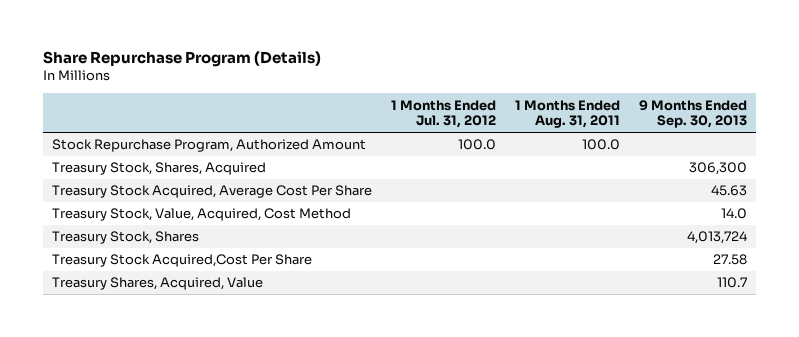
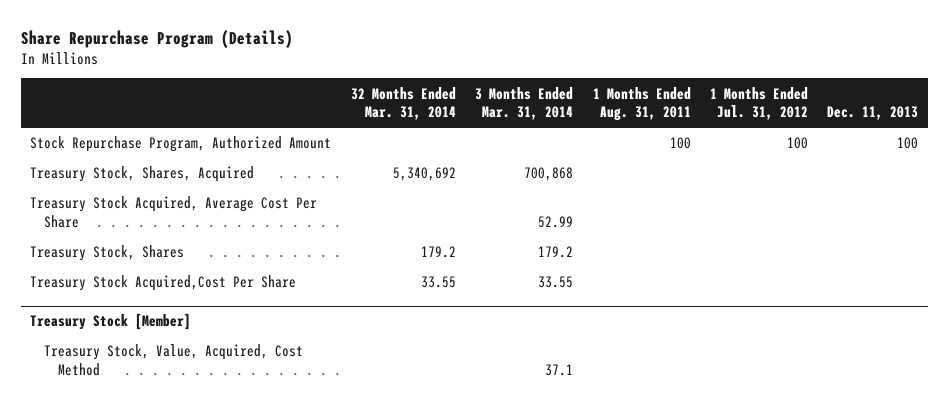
- | 1 Months Ended Jul. 31, 2012 | 1 Months Ended Aug. 31, 2011 | 9 Months Ended Sep. 30, 2013
+ | 32 Months Ended Mar. 31, 2014 | 3 Months Ended Mar. 31, 2014 | 1 Months Ended Aug. 31, 2011 | 1 Months Ended Jul. 31, 2012 | Dec. 11, 2013
- Stock Repurchase Program, Authorized Amount | 100.0 | 100.0 |
+ Stock Repurchase Program, Authorized Amount | | | 100 | 100 | 100
- Treasury Stock, Value, Acquired, Cost Method | | | 14.0
- Treasury Shares, Acquired, Value | | | 110.7
+ Treasury Stock [Member]
+ Treasury Stock, Value, Acquired, Cost Method | | 37.1 | | |

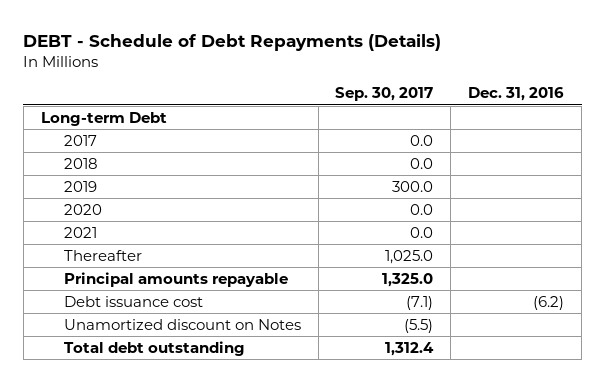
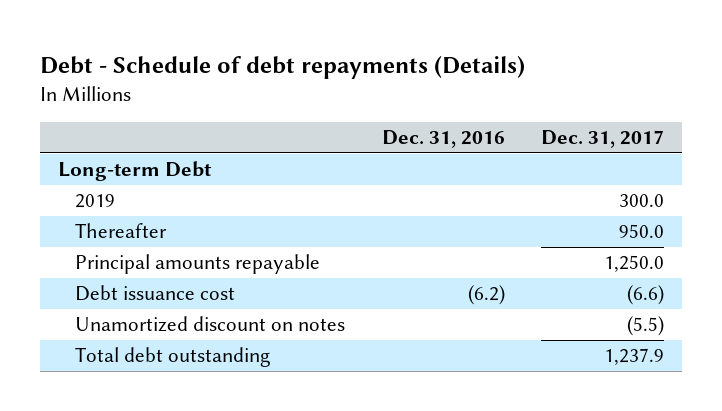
- DEBT - Schedule of Debt Repayments (Details)
+ Debt - Schedule of debt repayments (Details)
- | Sep. 30, 2017 | Dec. 31, 2016
+ | Dec. 31, 2016 | Dec. 31, 2017
- 2017 | 0.0 |
- 2018 | 0.0 |
- 2020 | 0.0 |
- 2021 | 0.0 |
- Unamortized discount on Notes | (5.5) |
+ Unamortized discount on notes | | (5.5)

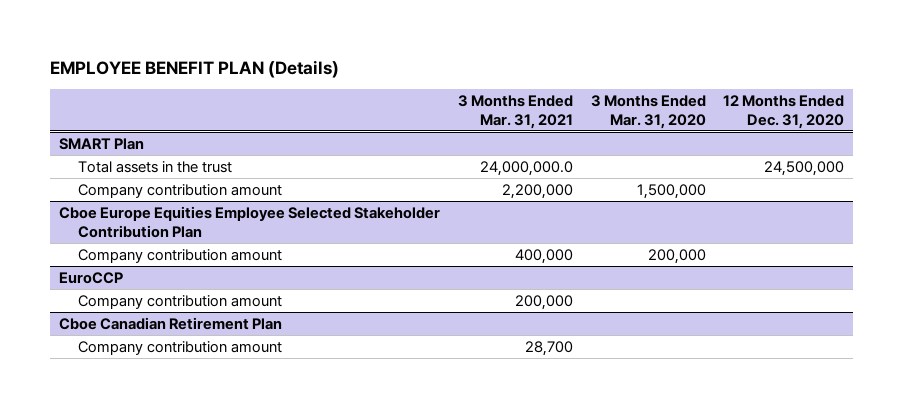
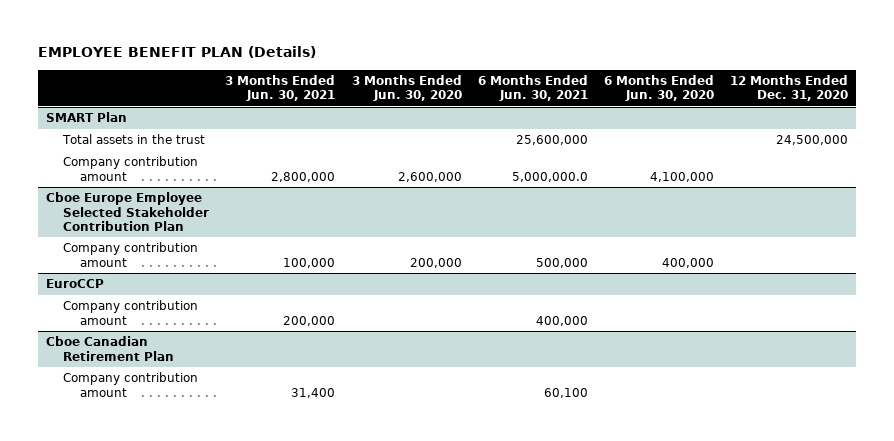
- | 3 Months Ended Mar. 31, 2021 | 3 Months Ended Mar. 31, 2020 | 12 Months Ended Dec. 31, 2020
+ | 3 Months Ended Jun. 30, 2021 | 3 Months Ended Jun. 30, 2020 | 6 Months Ended Jun. 30, 2021 | 6 Months Ended Jun. 30, 2020 | 12 Months Ended Dec. 31, 2020
- Cboe Europe Equities Employee Selected Stakeholder Contribution Plan
+ Cboe Europe Employee Selected Stakeholder Contribution Plan

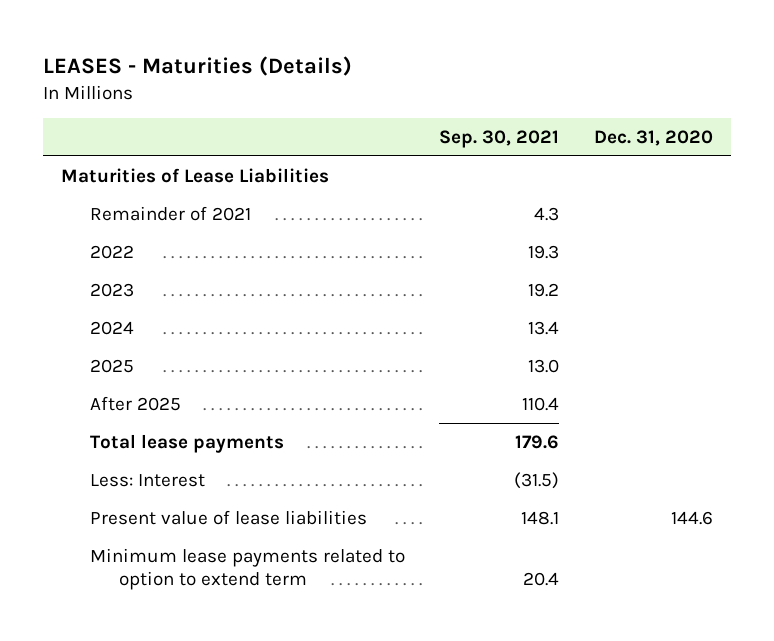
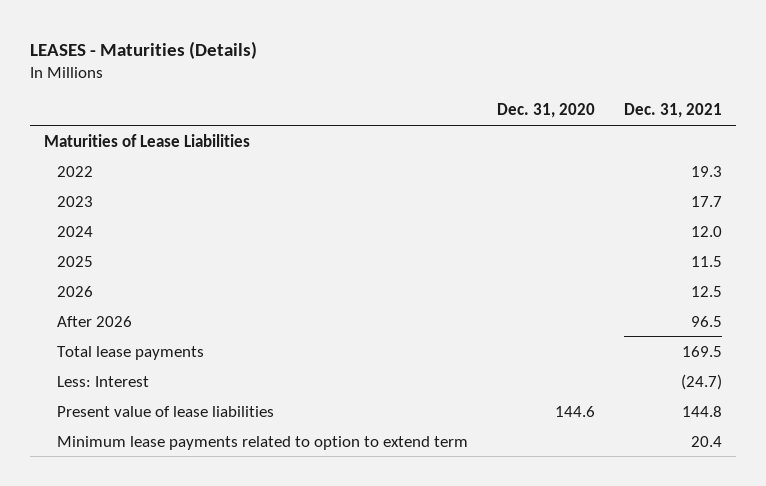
- | Sep. 30, 2021 | Dec. 31, 2020
+ | Dec. 31, 2020 | Dec. 31, 2021
- Remainder of 2021 | 4.3 |
- After 2025 | 110.4 |
+ 2026 | | 12.5
+ After 2026 | | 96.5

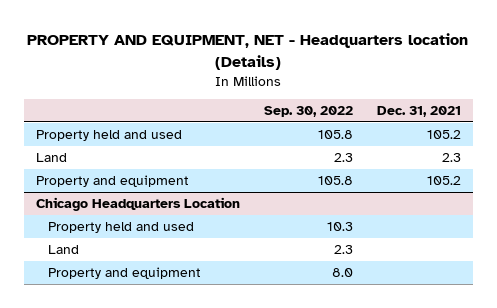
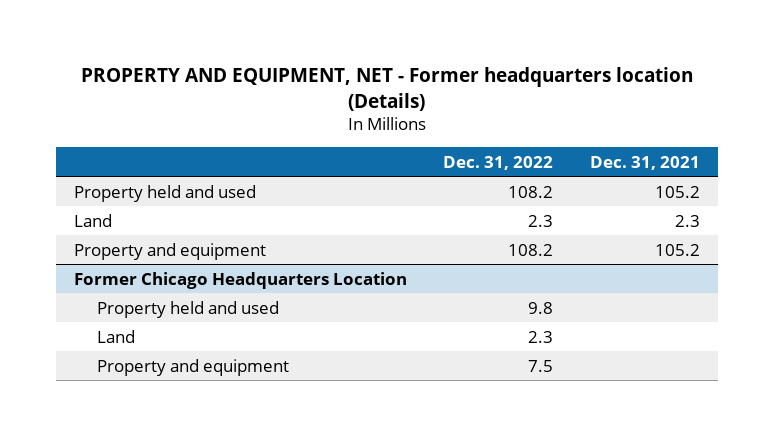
- PROPERTY AND EQUIPMENT, NET - Headquarters location (Details)
+ PROPERTY AND EQUIPMENT, NET - Former headquarters location (Details)
- | Sep. 30, 2022 | Dec. 31, 2021
+ | Dec. 31, 2022 | Dec. 31, 2021
- Chicago Headquarters Location
+ Former Chicago Headquarters Location

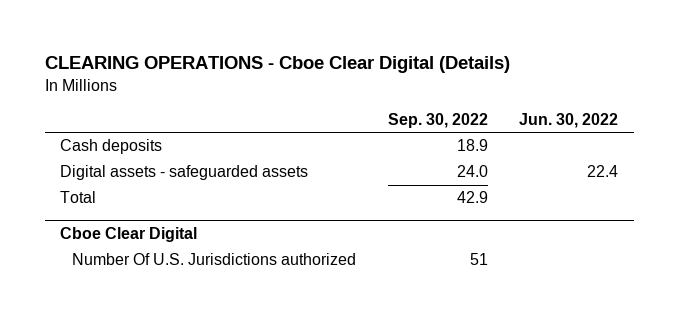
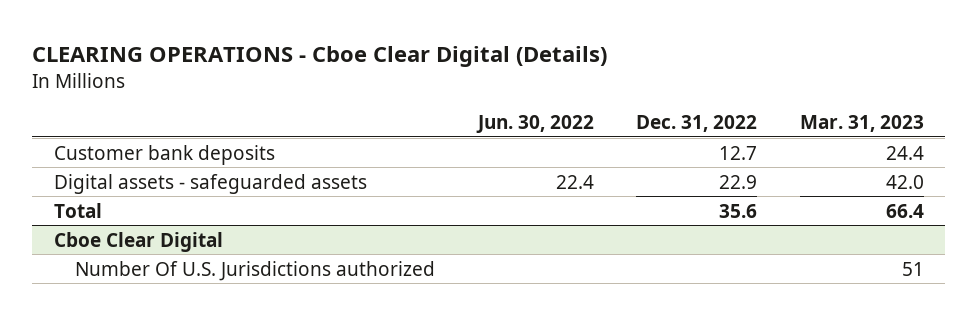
- | Sep. 30, 2022 | Jun. 30, 2022
+ | Jun. 30, 2022 | Dec. 31, 2022 | Mar. 31, 2023
- Cash deposits | 18.9 |
+ Customer bank deposits | | 12.7 | 24.4

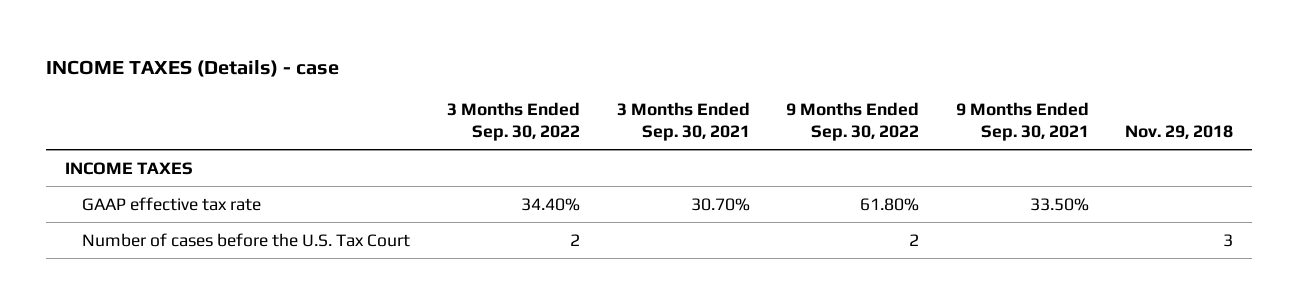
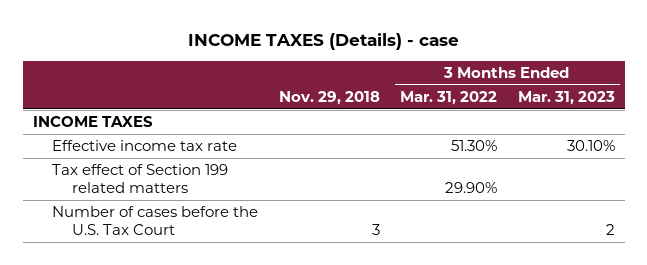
- | 3 Months Ended Sep. 30, 2022 | 3 Months Ended Sep. 30, 2021 | 9 Months Ended Sep. 30, 2022 | 9 Months Ended Sep. 30, 2021 | Nov. 29, 2018
+ | Nov. 29, 2018 | 3 Months Ended Mar. 31, 2022 | 3 Months Ended Mar. 31, 2023
- GAAP effective tax rate | 34.40% | 30.70% | 61.80% | 33.50% |
+ Effective income tax rate | | 51.30% | 30.10%
+ Tax effect of Section 199 related matters | | 29.90% |

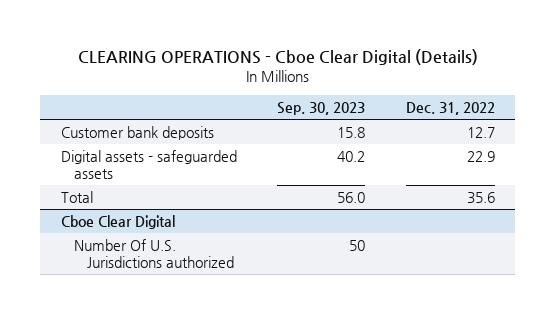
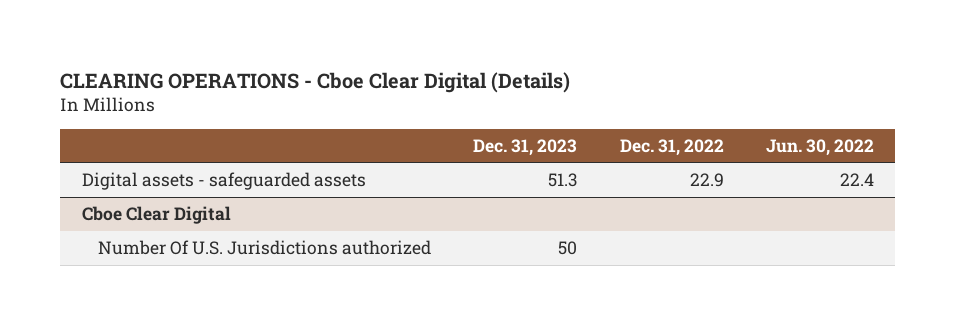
- | Sep. 30, 2023 | Dec. 31, 2022
+ | Dec. 31, 2023 | Dec. 31, 2022 | Jun. 30, 2022
- Customer bank deposits | 15.8 | 12.7
- Total | 56.0 | 35.6

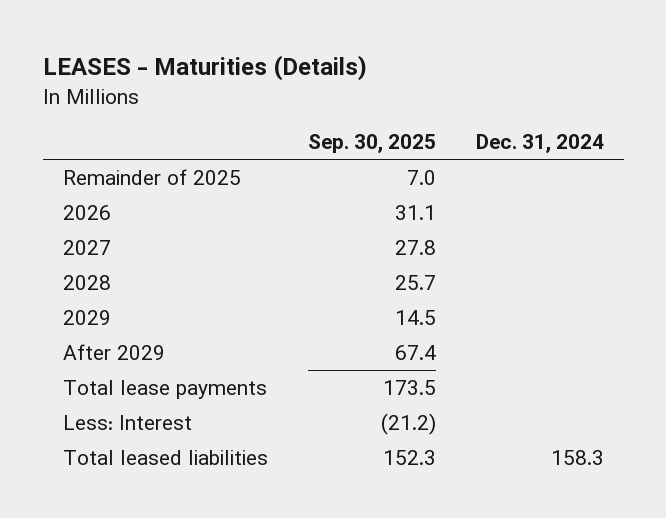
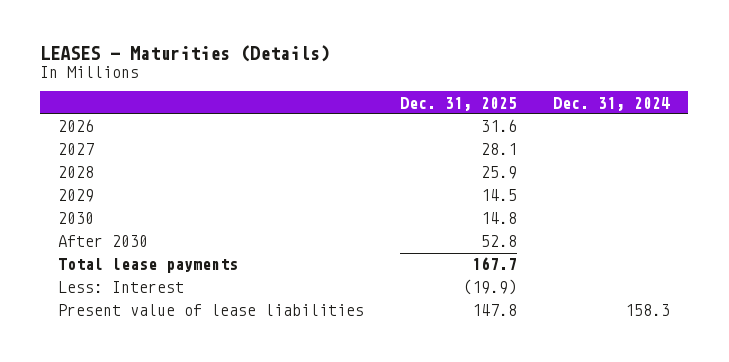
- | Sep. 30, 2025 | Dec. 31, 2024
+ | Dec. 31, 2025 | Dec. 31, 2024
- Remainder of 2025 | 7.0 |
- After 2029 | 67.4 |
+ 2030 | 14.8 |
+ After 2030 | 52.8 |
- Total leased liabilities | 152.3 | 158.3
+ Present value of lease liabilities | 147.8 | 158.3

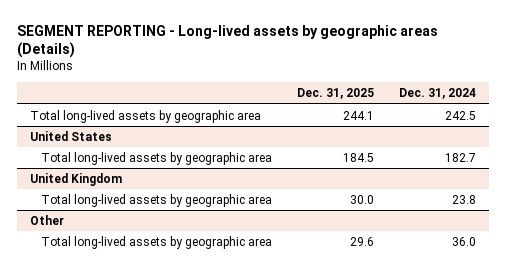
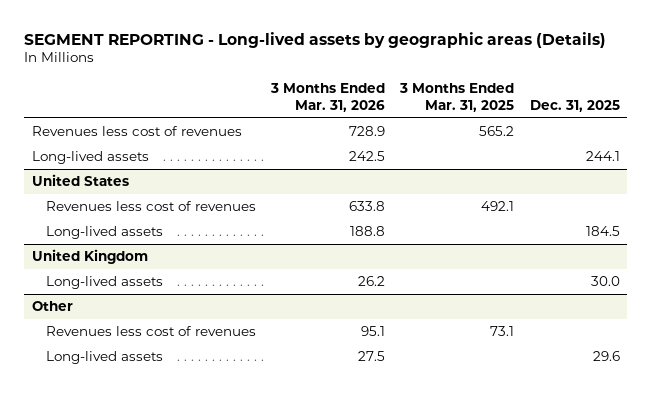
- | Dec. 31, 2025 | Dec. 31, 2024
+ | 3 Months Ended Mar. 31, 2026 | 3 Months Ended Mar. 31, 2025 | Dec. 31, 2025
- Total long-lived assets by geographic area | 244.1 | 242.5
+ Revenues less cost of revenues | 728.9 | 565.2 |
+ Long-lived assets | 242.5 | | 244.1
@ United States
- Total long-lived assets by geographic area | 184.5 | 182.7
+ Revenues less cost of revenues | 633.8 | 492.1 |
+ Long-lived assets | 188.8 | | 184.5
@ United Kingdom
- Total long-lived assets by geographic area | 30.0 | 23.8
+ Long-lived assets | 26.2 | | 30.0
@ Other
- Total long-lived assets by geographic area | 29.6 | 36.0
+ Revenues less cost of revenues | 95.1 | 73.1 |
+ Long-lived assets | 27.5 | | 29.6

